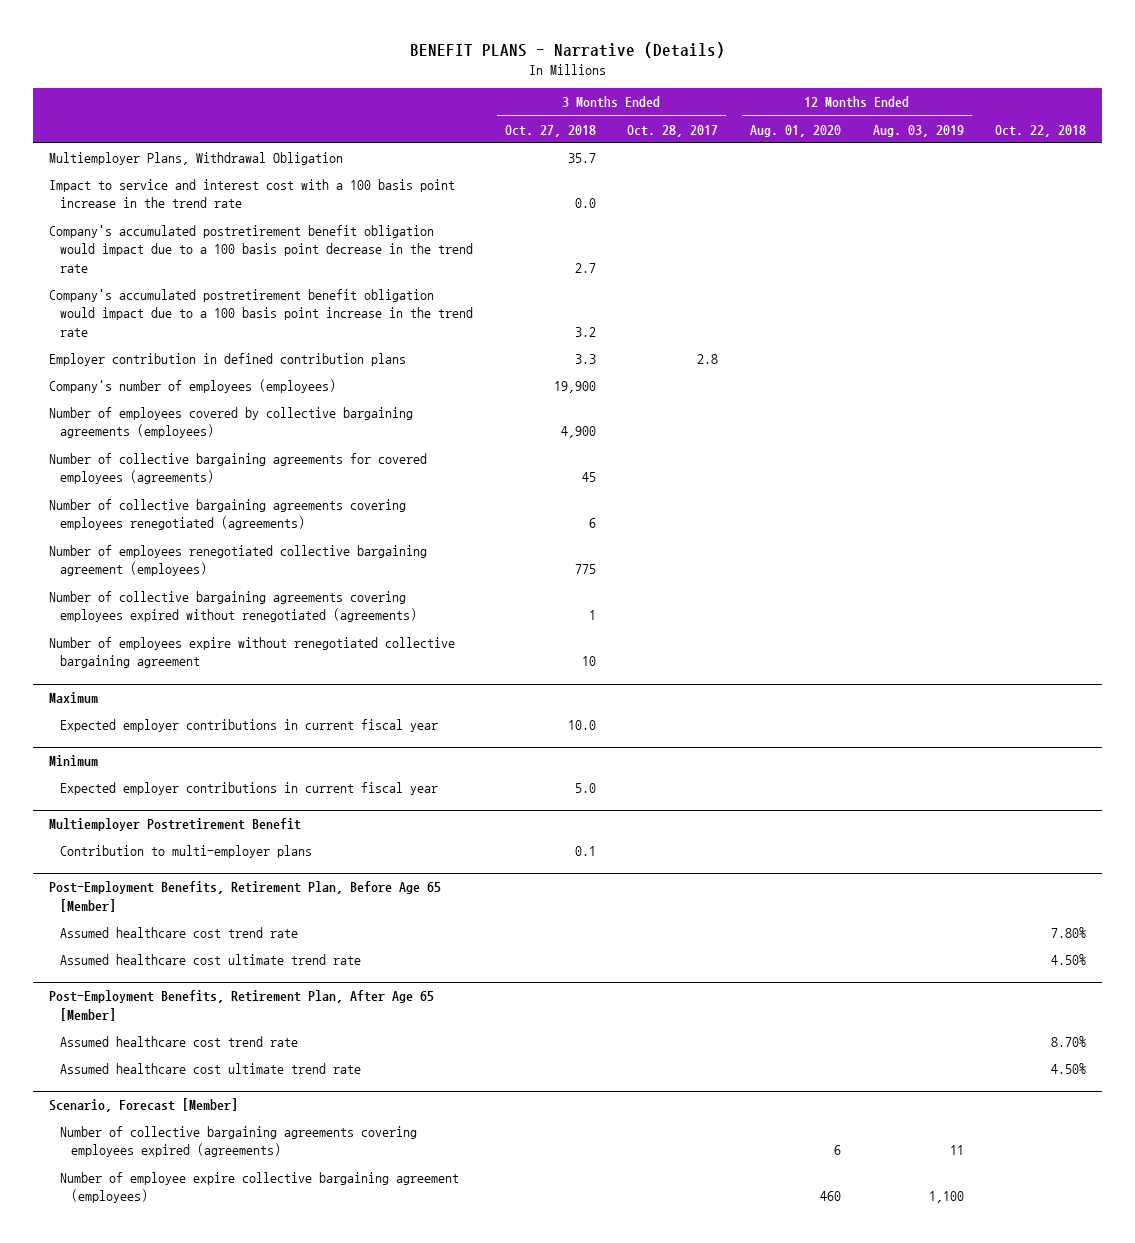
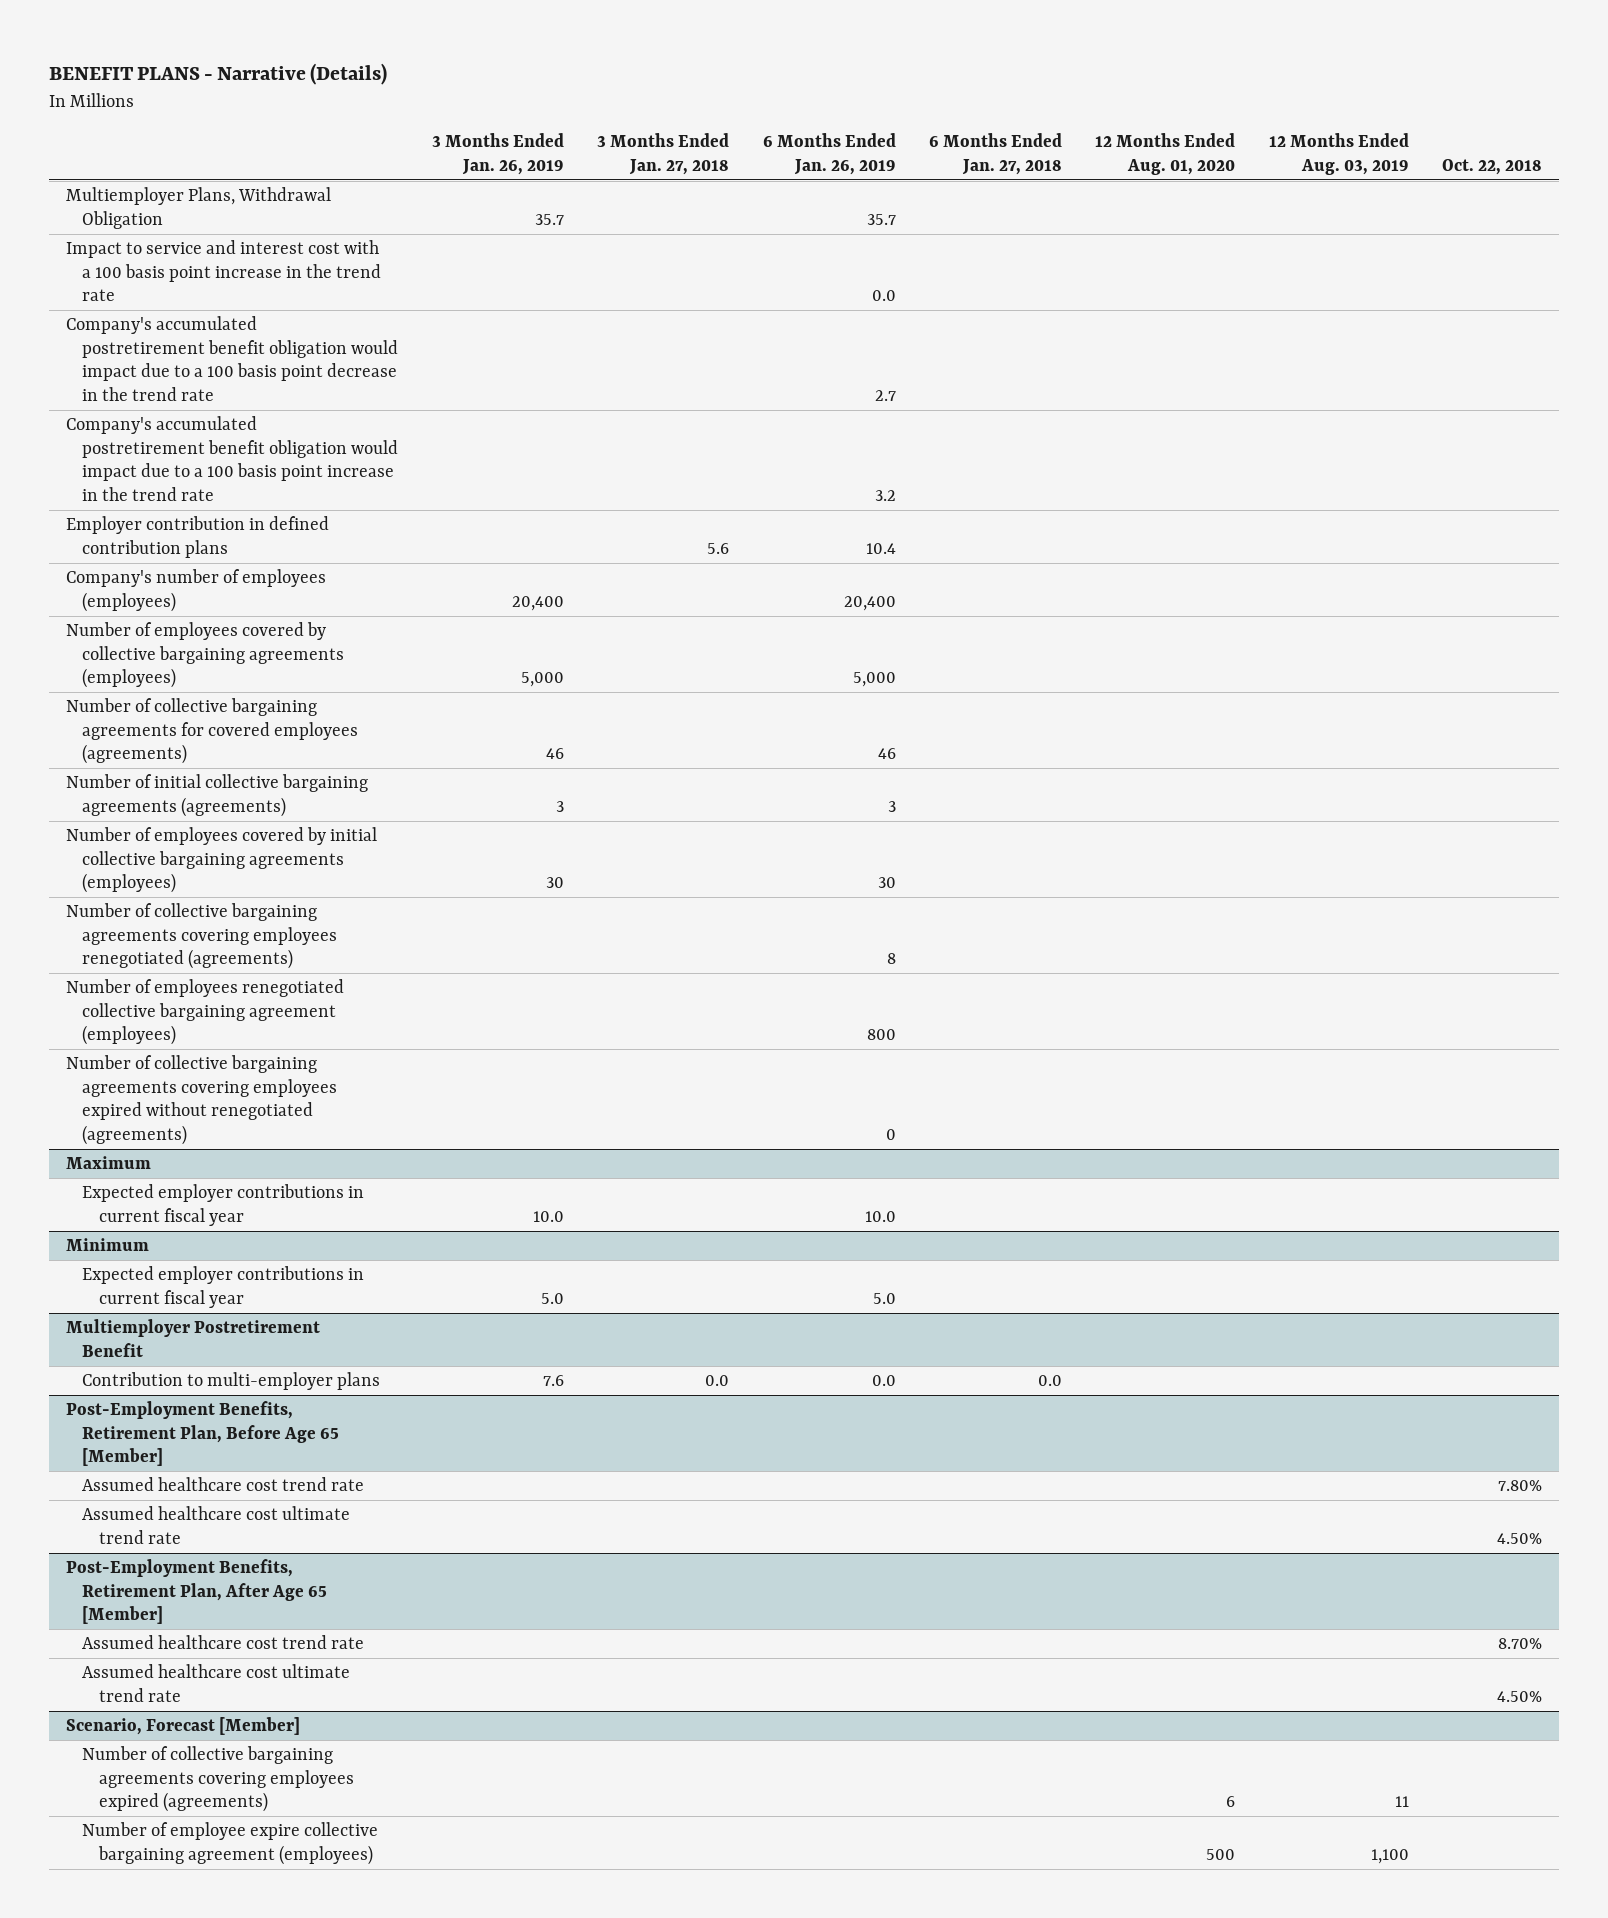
- | 3 Months Ended Oct. 27, 2018 | 3 Months Ended Oct. 28, 2017 | 12 Months Ended Aug. 01, 2020 | 12 Months Ended Aug. 03, 2019 | Oct. 22, 2018
+ | 3 Months Ended Jan. 26, 2019 | 3 Months Ended Jan. 27, 2018 | 6 Months Ended Jan. 26, 2019 | 6 Months Ended Jan. 27, 2018 | 12 Months Ended Aug. 01, 2020 | 12 Months Ended Aug. 03, 2019 | Oct. 22, 2018
+ Number of initial collective bargaining agreements (agreements) | 3 | | 3 | | | |
+ Number of employees covered by initial collective bargaining agreements (employees) | 30 | | 30 | | | |
- Number of employees expire without renegotiated collective bargaining agreement | 10 | | | |
@ Scenario, Forecast [Member]
- Number of employee expire collective bargaining agreement (employees) | | | 460 | 1,100 |
+ Number of employee expire collective bargaining agreement (employees) | | | | | 500 | 1,100 |

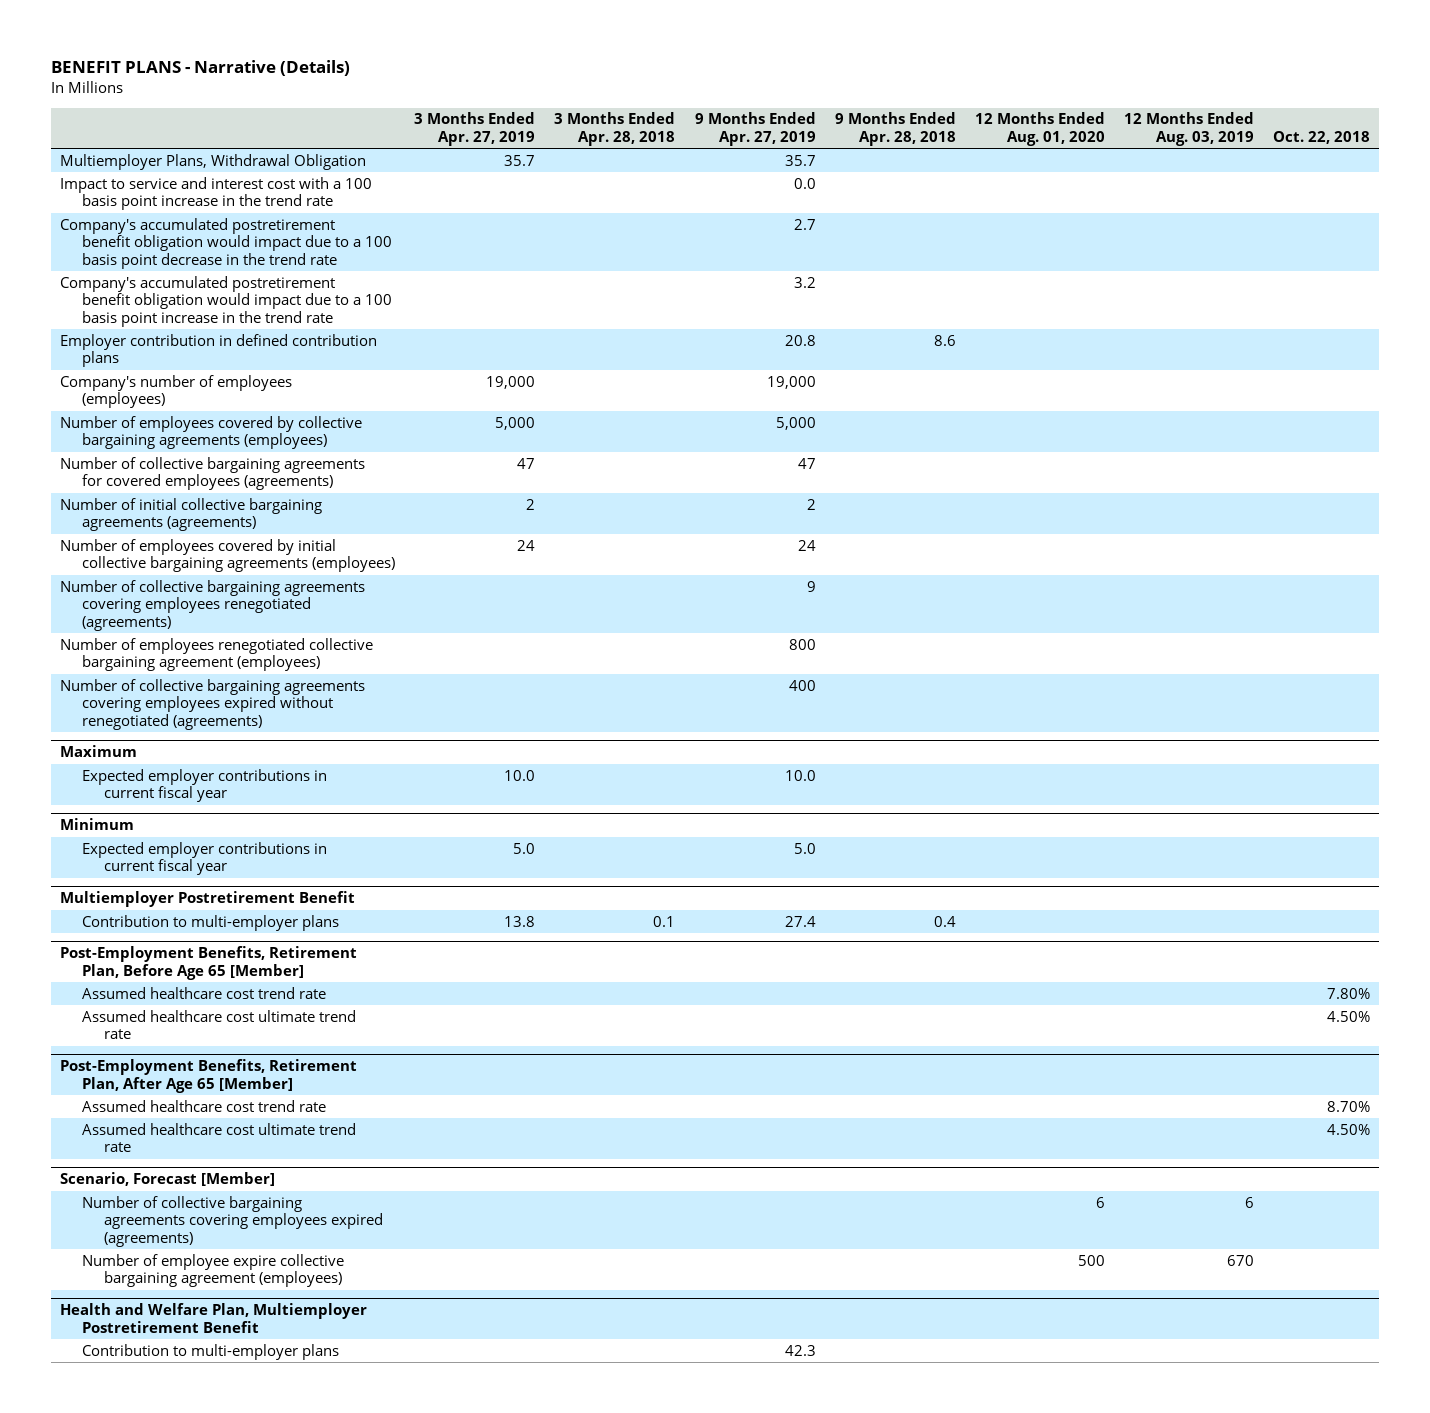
- | 3 Months Ended Jan. 26, 2019 | 3 Months Ended Jan. 27, 2018 | 6 Months Ended Jan. 26, 2019 | 6 Months Ended Jan. 27, 2018 | 12 Months Ended Aug. 01, 2020 | 12 Months Ended Aug. 03, 2019 | Oct. 22, 2018
+ | 3 Months Ended Apr. 27, 2019 | 3 Months Ended Apr. 28, 2018 | 9 Months Ended Apr. 27, 2019 | 9 Months Ended Apr. 28, 2018 | 12 Months Ended Aug. 01, 2020 | 12 Months Ended Aug. 03, 2019 | Oct. 22, 2018
@ Scenario, Forecast [Member]
- Number of collective bargaining agreements covering employees expired (agreements) | | | | | 6 | 11 |
- Number of employee expire collective bargaining agreement (employees) | | | | | 500 | 1,100 |
+ Number of collective bargaining agreements covering employees expired (agreements) | | | | | 6 | 6 |
+ Number of employee expire collective bargaining agreement (employees) | | | | | 500 | 670 |
+ Health and Welfare Plan, Multiemployer Postretirement Benefit
+ Contribution to multi-employer plans | | | 42.3 | | | |

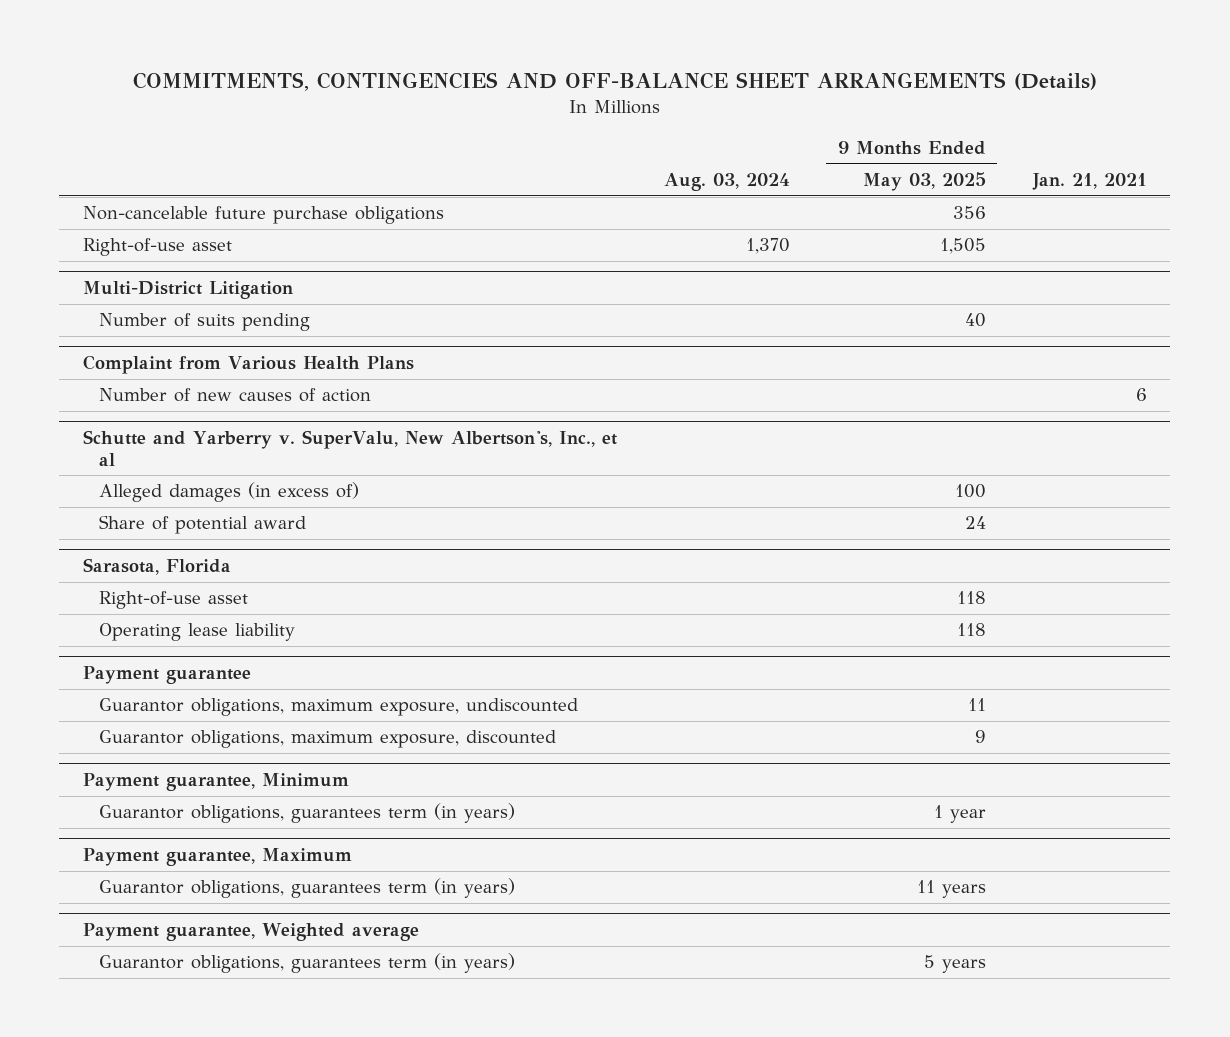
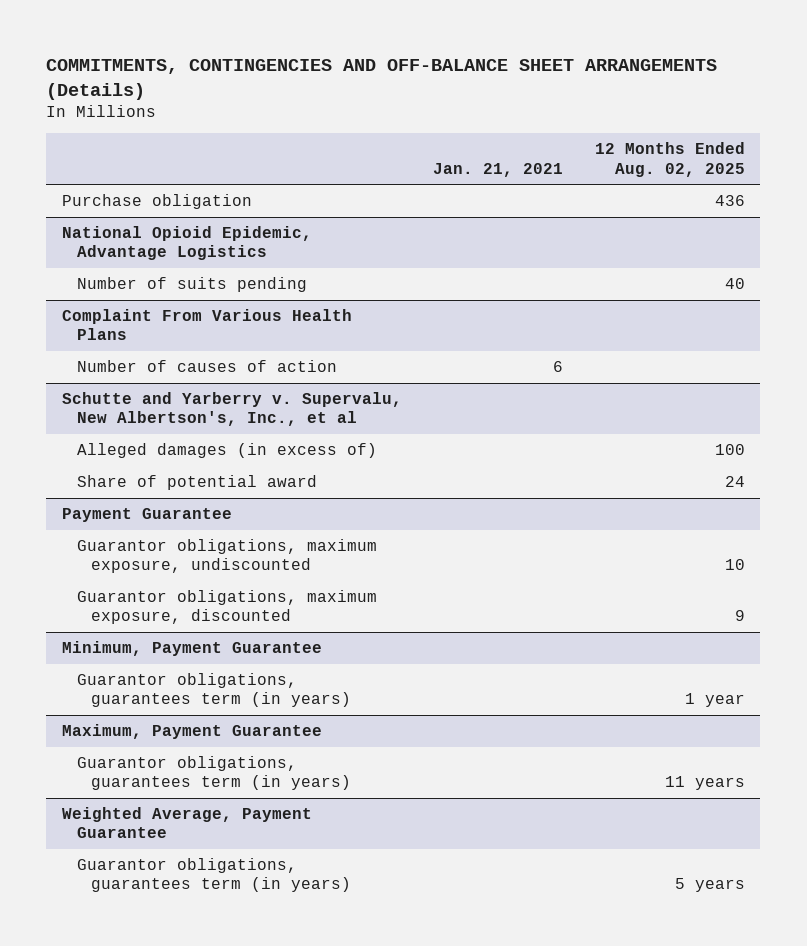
- | Aug. 03, 2024 | 9 Months Ended May 03, 2025 | Jan. 21, 2021
+ | Jan. 21, 2021 | 12 Months Ended Aug. 02, 2025
- Non-cancelable future purchase obligations | | 356 |
- Right-of-use asset | 1,370 | 1,505 |
- Multi-District Litigation
- Number of suits pending | | 40 |
- Complaint from Various Health Plans
- Number of new causes of action | | | 6
- Schutte and Yarberry v. SuperValu, New Albertson's, Inc., et al
+ Purchase obligation | | 436
+ National Opioid Epidemic, Advantage Logistics
+ Number of suits pending | | 40
+ Complaint From Various Health Plans
+ Number of causes of action | 6 |
+ Schutte and Yarberry v. Supervalu, New Albertson's, Inc., et al
- Sarasota, Florida
- Right-of-use asset | | 118 |
- Operating lease liability | | 118 |
- Payment guarantee
+ Payment Guarantee
- Payment guarantee, Minimum
+ Minimum, Payment Guarantee
- Payment guarantee, Maximum
+ Maximum, Payment Guarantee
- Payment guarantee, Weighted average
+ Weighted Average, Payment Guarantee

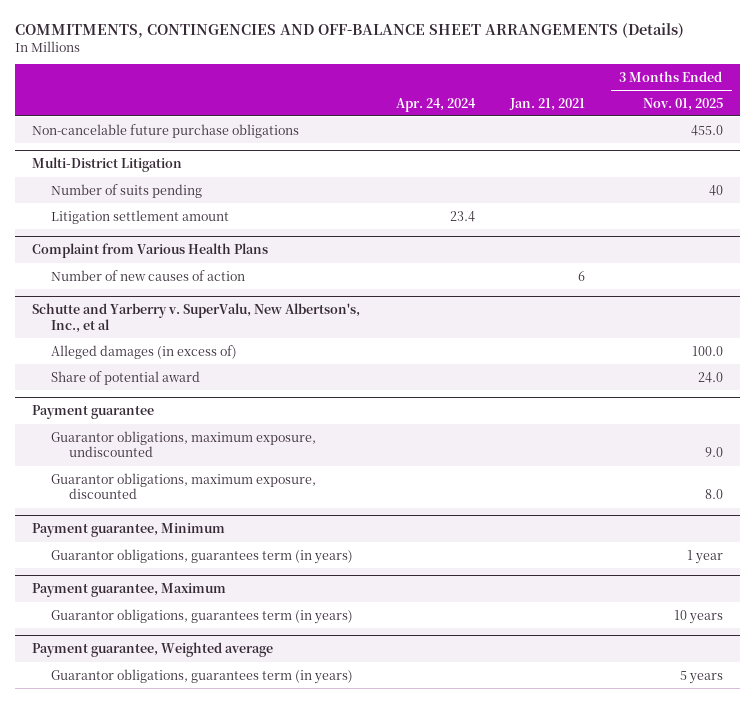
- | Jan. 21, 2021 | 12 Months Ended Aug. 02, 2025
+ | Apr. 24, 2024 | Jan. 21, 2021 | 3 Months Ended Nov. 01, 2025
- Purchase obligation | | 436
- National Opioid Epidemic, Advantage Logistics
- Number of suits pending | | 40
- Complaint From Various Health Plans
- Number of causes of action | 6 |
- Schutte and Yarberry v. Supervalu, New Albertson's, Inc., et al
+ Non-cancelable future purchase obligations | | | 455.0
+ Multi-District Litigation
+ Number of suits pending | | | 40
+ Litigation settlement amount | 23.4 | |
+ Complaint from Various Health Plans
+ Number of new causes of action | | 6 |
+ Schutte and Yarberry v. SuperValu, New Albertson's, Inc., et al
- Payment Guarantee
+ Payment guarantee
- Minimum, Payment Guarantee
+ Payment guarantee, Minimum
- Maximum, Payment Guarantee
+ Payment guarantee, Maximum
- Weighted Average, Payment Guarantee
+ Payment guarantee, Weighted average

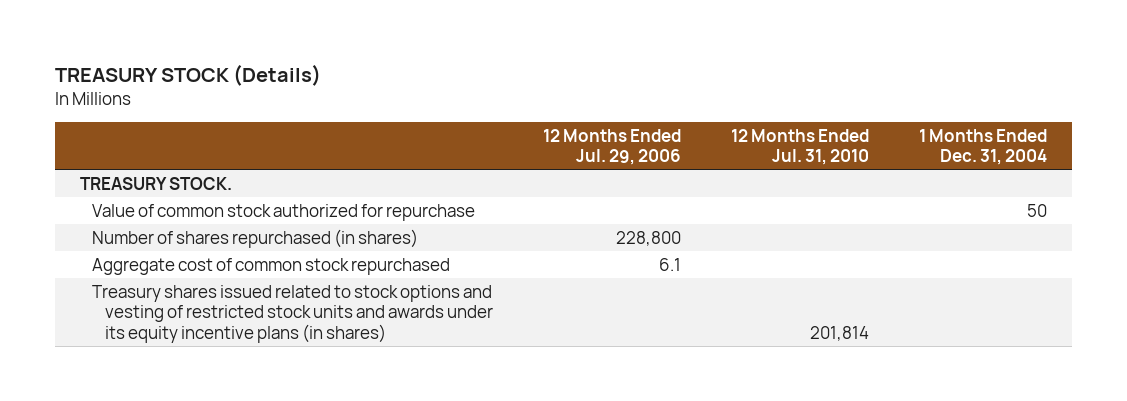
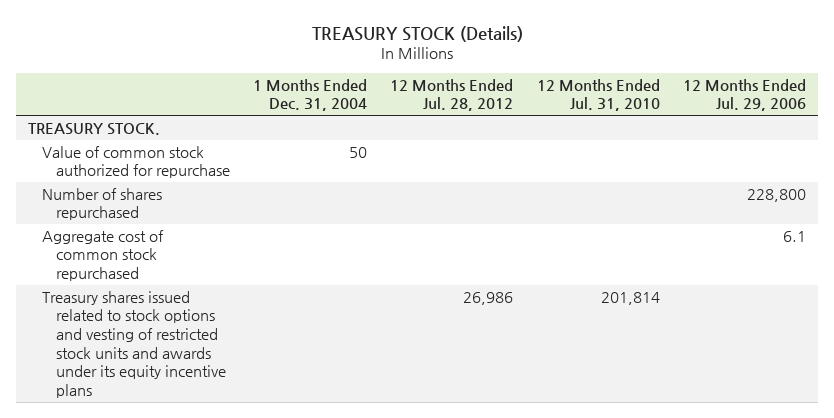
- | 12 Months Ended Jul. 29, 2006 | 12 Months Ended Jul. 31, 2010 | 1 Months Ended Dec. 31, 2004
+ | 1 Months Ended Dec. 31, 2004 | 12 Months Ended Jul. 28, 2012 | 12 Months Ended Jul. 31, 2010 | 12 Months Ended Jul. 29, 2006
- Number of shares repurchased (in shares) | 228,800 | |
+ Number of shares repurchased | | | | 228,800
- Treasury shares issued related to stock options and vesting of restricted stock units and awards under its equity incentive plans (in shares) | | 201,814 |
+ Treasury shares issued related to stock options and vesting of restricted stock units and awards under its equity incentive plans | | 26,986 | 201,814 |

